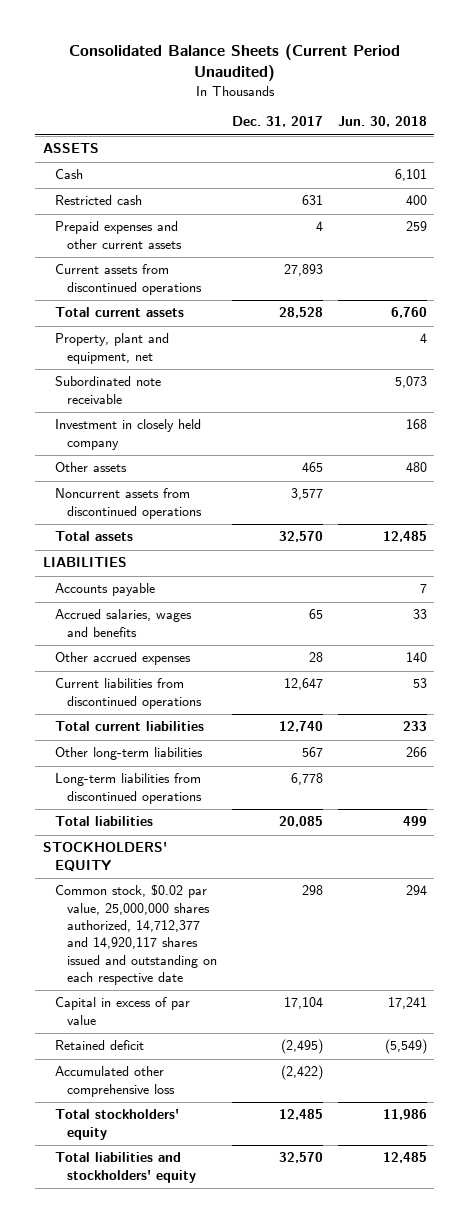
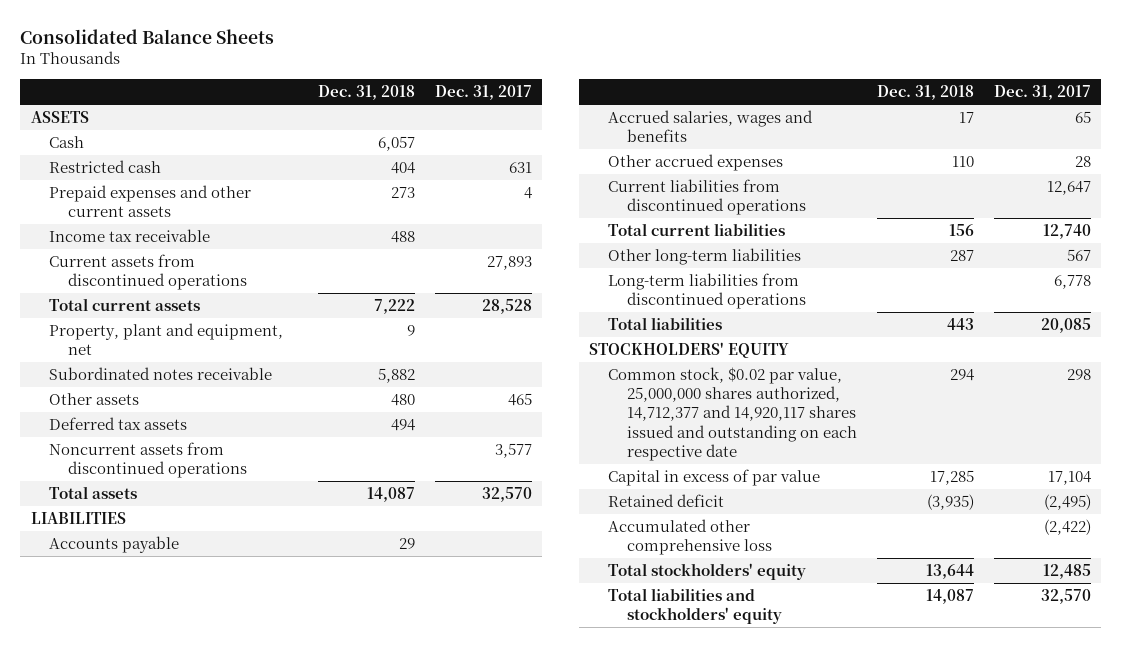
- Consolidated Balance Sheets (Current Period Unaudited)
+ Consolidated Balance Sheets
- | Dec. 31, 2017 | Jun. 30, 2018
+ | Dec. 31, 2018 | Dec. 31, 2017
+ Income tax receivable | 488 |
- Subordinated note receivable | | 5,073
- Investment in closely held company | | 168
+ Subordinated notes receivable | 5,882 |
+ Deferred tax assets | 494 |

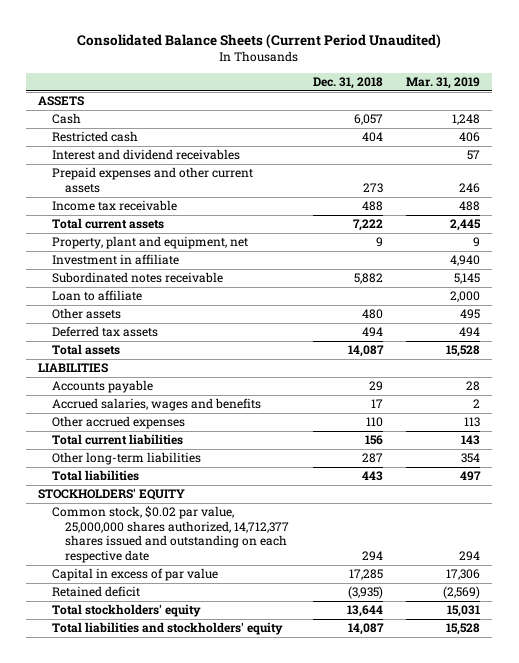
- Consolidated Balance Sheets
+ Consolidated Balance Sheets (Current Period Unaudited)
- | Dec. 31, 2018 | Dec. 31, 2017
+ | Dec. 31, 2018 | Mar. 31, 2019
+ Interest and dividend receivables | | 57
- Current assets from discontinued operations | | 27,893
+ Investment in affiliate | | 4,940
+ Loan to affiliate | | 2,000
- Noncurrent assets from discontinued operations | | 3,577
- Current liabilities from discontinued operations | | 12,647
- Long-term liabilities from discontinued operations | | 6,778
- Common stock, $0.02 par value, 25,000,000 shares authorized, 14,712,377 and 14,920,117 shares issued and outstanding on each respective date | 294 | 298
+ Common stock, $0.02 par value, 25,000,000 shares authorized, 14,712,377 shares issued and outstanding on each respective date | 294 | 294
- Accumulated other comprehensive loss | | (2,422)

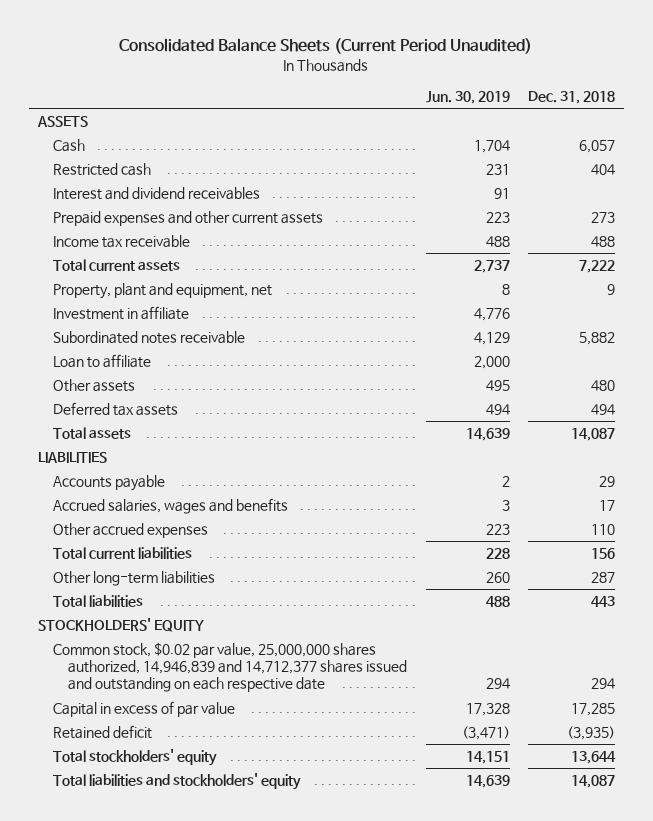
- | Dec. 31, 2018 | Mar. 31, 2019
+ | Jun. 30, 2019 | Dec. 31, 2018
- Common stock, $0.02 par value, 25,000,000 shares authorized, 14,712,377 shares issued and outstanding on each respective date | 294 | 294
+ Common stock, $0.02 par value, 25,000,000 shares authorized, 14,946,839 and 14,712,377 shares issued and outstanding on each respective date | 294 | 294

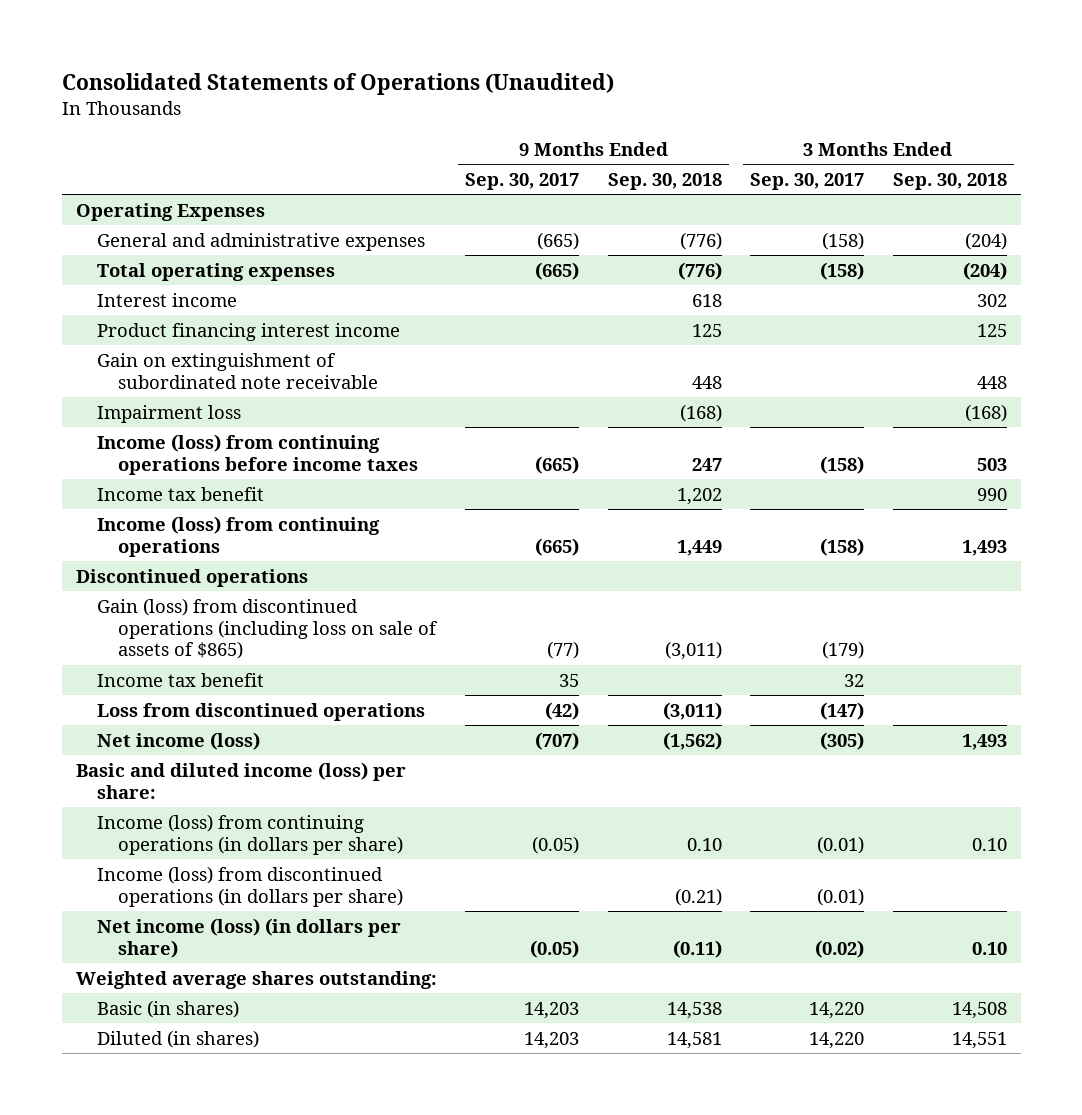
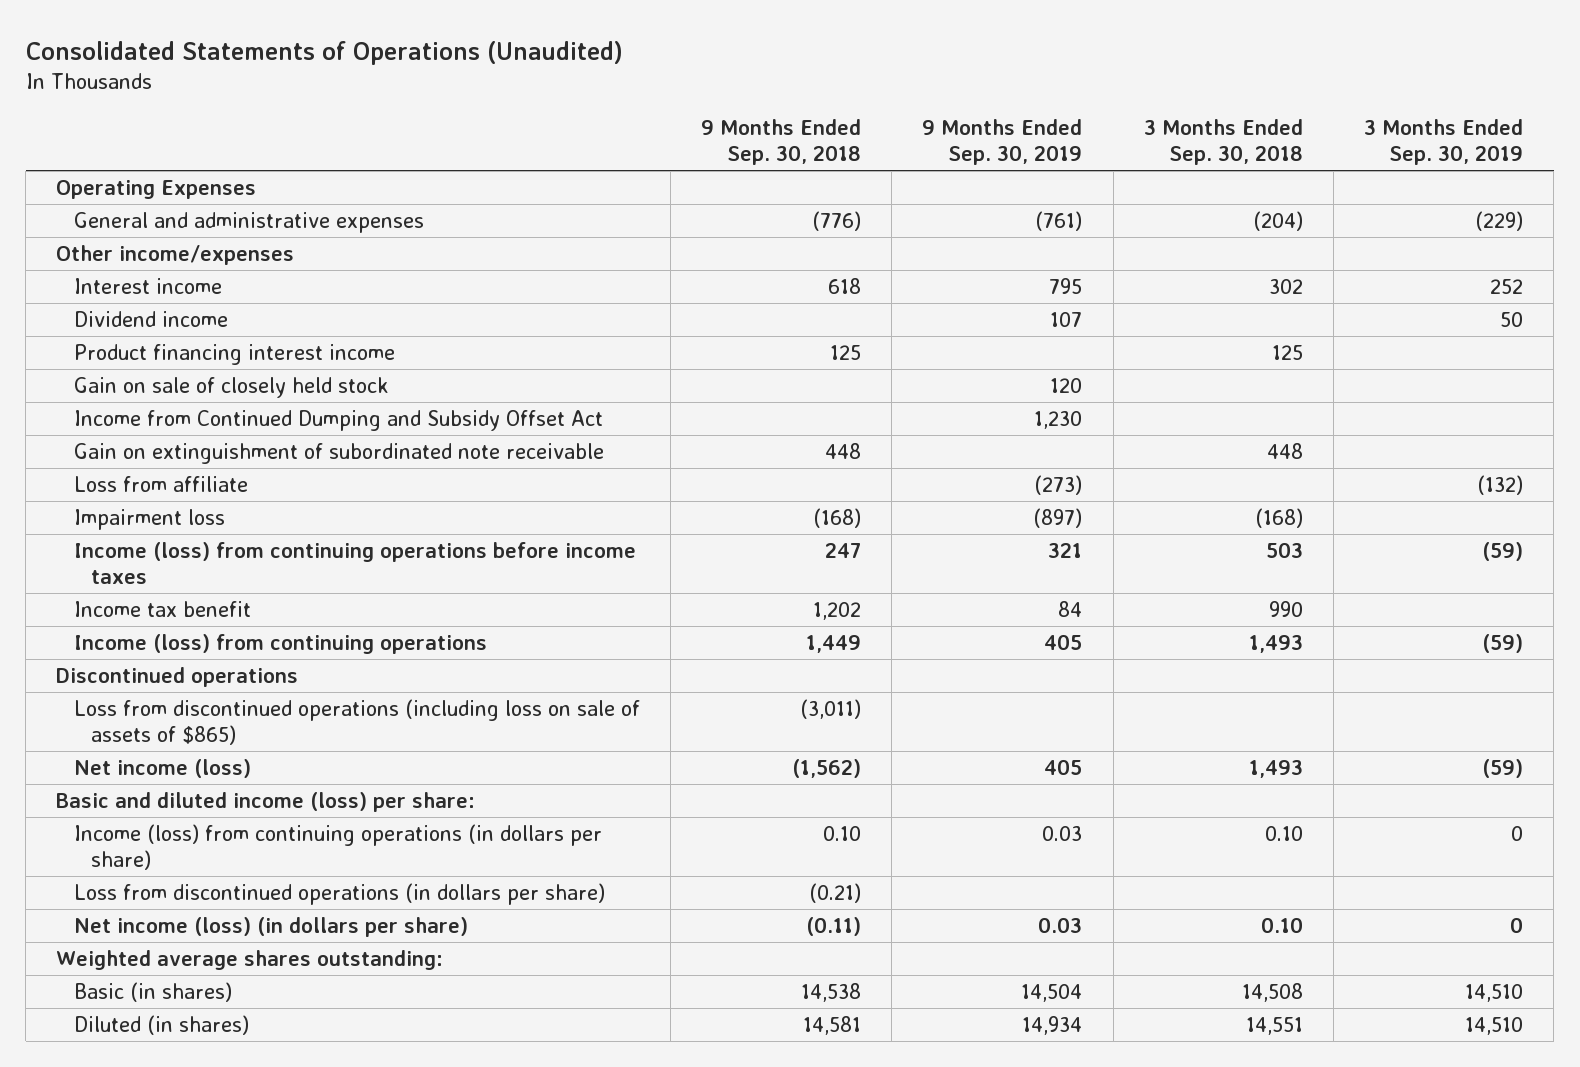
- | 9 Months Ended Sep. 30, 2017 | 9 Months Ended Sep. 30, 2018 | 3 Months Ended Sep. 30, 2017 | 3 Months Ended Sep. 30, 2018
+ | 9 Months Ended Sep. 30, 2018 | 9 Months Ended Sep. 30, 2019 | 3 Months Ended Sep. 30, 2018 | 3 Months Ended Sep. 30, 2019
- Total operating expenses | (665) | (776) | (158) | (204)
+ Other income/expenses
+ Dividend income | | 107 | | 50
+ Gain on sale of closely held stock | | 120 | |
+ Income from Continued Dumping and Subsidy Offset Act | | 1,230 | |
+ Loss from affiliate | | (273) | | (132)
- Gain (loss) from discontinued operations (including loss on sale of assets of $865) | (77) | (3,011) | (179) |
- Income tax benefit | 35 | | 32 |
- Loss from discontinued operations | (42) | (3,011) | (147) |
+ Loss from discontinued operations (including loss on sale of assets of $865) | (3,011) | | |
- Income (loss) from discontinued operations (in dollars per share) | | (0.21) | (0.01) |
+ Loss from discontinued operations (in dollars per share) | (0.21) | | |

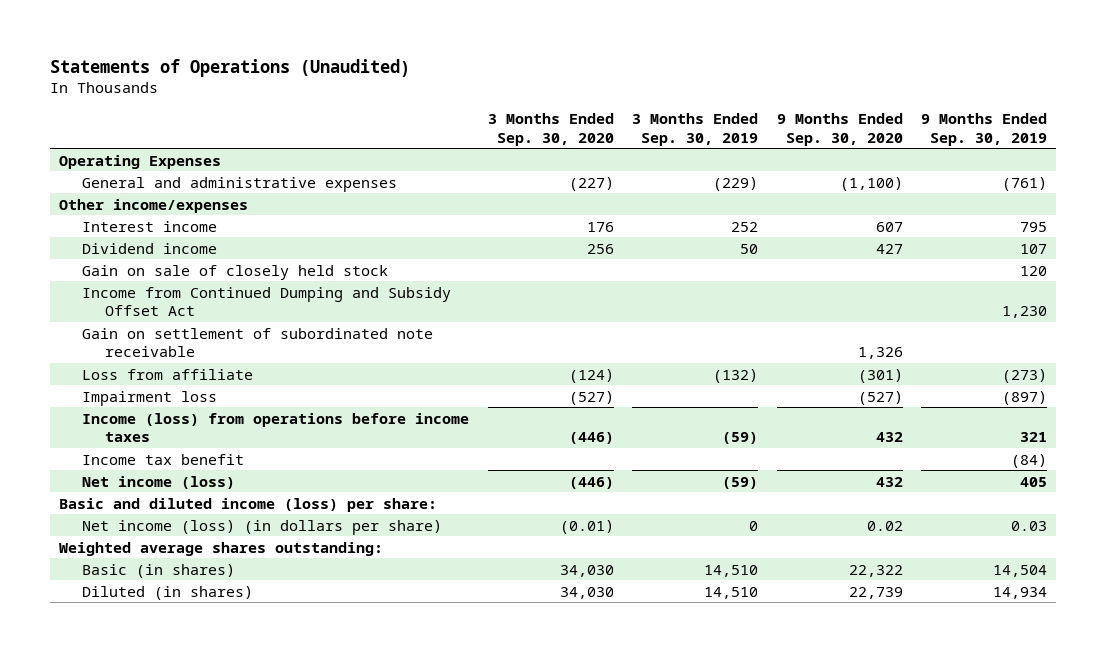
- Consolidated Statements of Operations (Unaudited)
+ Statements of Operations (Unaudited)
- | 9 Months Ended Sep. 30, 2018 | 9 Months Ended Sep. 30, 2019 | 3 Months Ended Sep. 30, 2018 | 3 Months Ended Sep. 30, 2019
+ | 3 Months Ended Sep. 30, 2020 | 3 Months Ended Sep. 30, 2019 | 9 Months Ended Sep. 30, 2020 | 9 Months Ended Sep. 30, 2019
- Product financing interest income | 125 | | 125 |
- Gain on extinguishment of subordinated note receivable | 448 | | 448 |
+ Gain on settlement of subordinated note receivable | | | 1,326 |
- Income (loss) from continuing operations before income taxes | 247 | 321 | 503 | (59)
- Income tax benefit | 1,202 | 84 | 990 |
- Income (loss) from continuing operations | 1,449 | 405 | 1,493 | (59)
- Discontinued operations
- Loss from discontinued operations (including loss on sale of assets of $865) | (3,011) | | |
+ Income (loss) from operations before income taxes | (446) | (59) | 432 | 321
+ Income tax benefit | | | | (84)
- Income (loss) from continuing operations (in dollars per share) | 0.10 | 0.03 | 0.10 | 0
- Loss from discontinued operations (in dollars per share) | (0.21) | | |

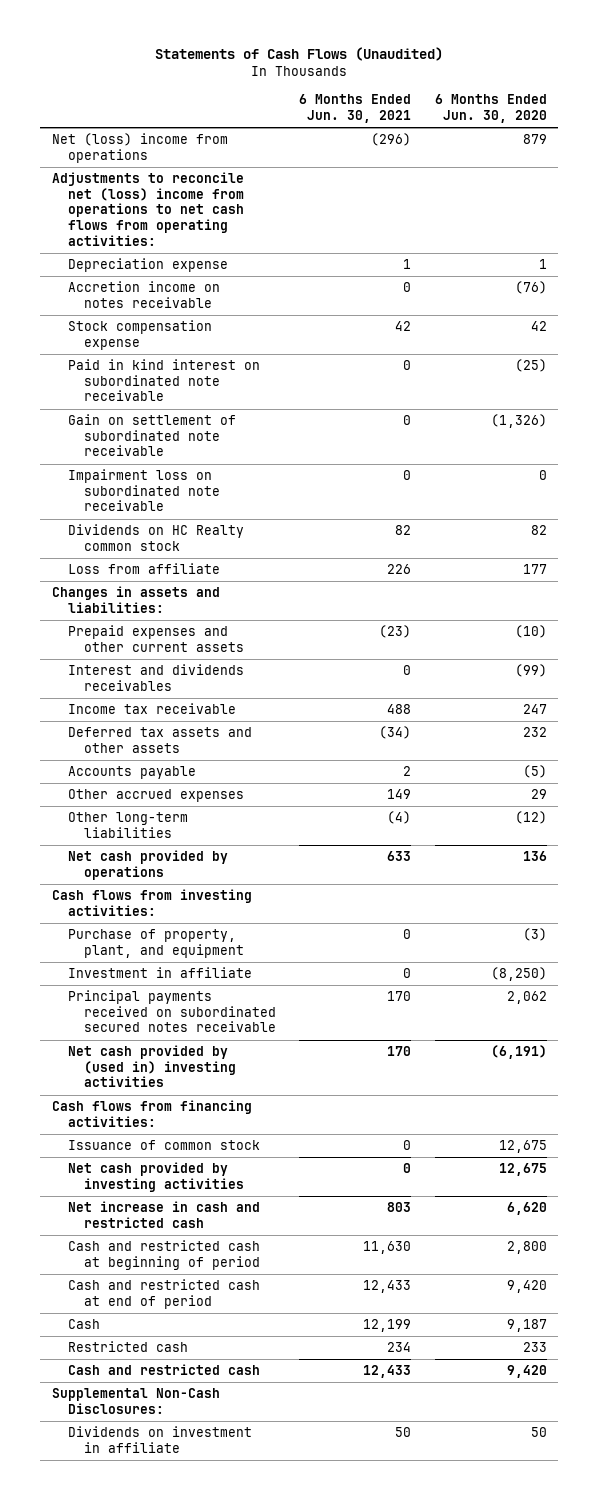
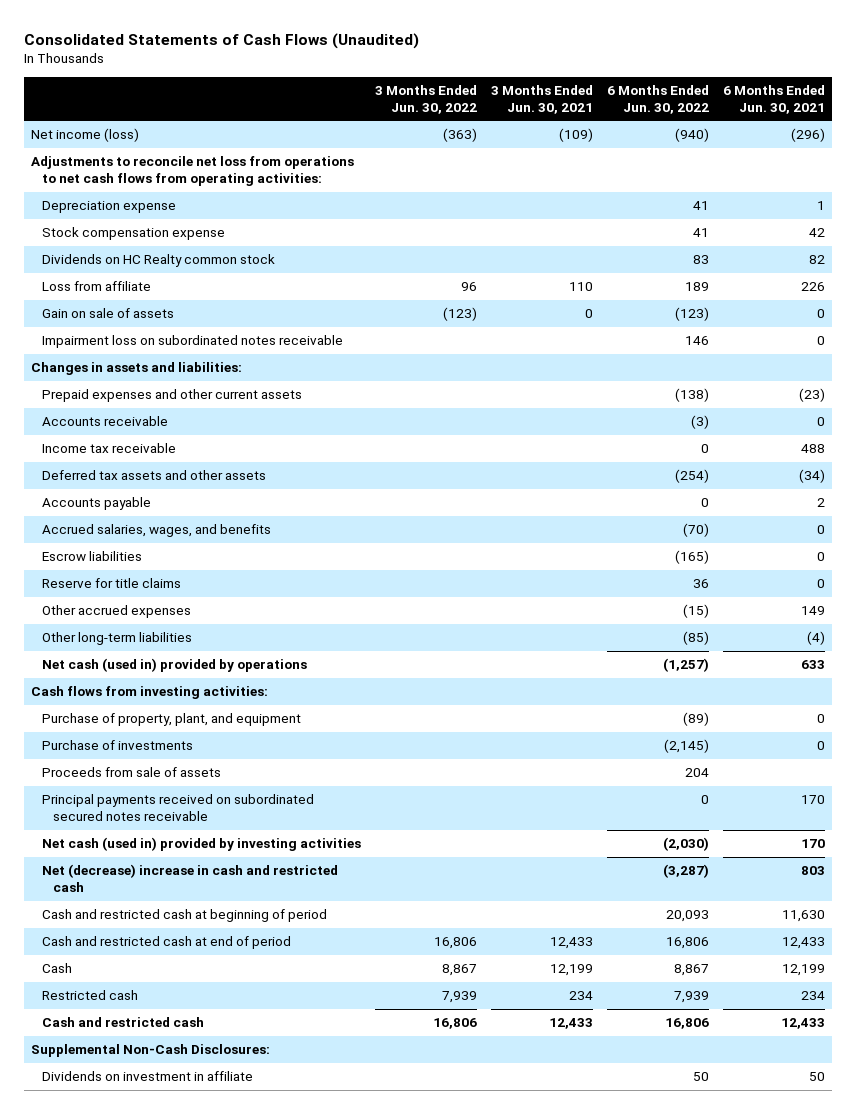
- Statements of Cash Flows (Unaudited)
+ Consolidated Statements of Cash Flows (Unaudited)
- | 6 Months Ended Jun. 30, 2021 | 6 Months Ended Jun. 30, 2020
+ | 3 Months Ended Jun. 30, 2022 | 3 Months Ended Jun. 30, 2021 | 6 Months Ended Jun. 30, 2022 | 6 Months Ended Jun. 30, 2021
- Net (loss) income from operations | (296) | 879
- Adjustments to reconcile net (loss) income from operations to net cash flows from operating activities:
+ Net income (loss) | (363) | (109) | (940) | (296)
+ Adjustments to reconcile net loss from operations to net cash flows from operating activities:
- Accretion income on notes receivable | 0 | (76)
- Paid in kind interest on subordinated note receivable | 0 | (25)
- Gain on settlement of subordinated note receivable | 0 | (1,326)
- Impairment loss on subordinated note receivable | 0 | 0
+ Gain on sale of assets | (123) | 0 | (123) | 0
+ Impairment loss on subordinated notes receivable | | | 146 | 0
- Interest and dividends receivables | 0 | (99)
+ Accounts receivable | | | (3) | 0
+ Accrued salaries, wages, and benefits | | | (70) | 0
+ Escrow liabilities | | | (165) | 0
+ Reserve for title claims | | | 36 | 0
- Net cash provided by operations | 633 | 136
+ Net cash (used in) provided by operations | | | (1,257) | 633
- Investment in affiliate | 0 | (8,250)
+ Purchase of investments | | | (2,145) | 0
+ Proceeds from sale of assets | | | 204 |
- Net cash provided by (used in) investing activities | 170 | (6,191)
- Cash flows from financing activities:
- Issuance of common stock | 0 | 12,675
- Net cash provided by investing activities | 0 | 12,675
- Net increase in cash and restricted cash | 803 | 6,620
+ Net cash (used in) provided by investing activities | | | (2,030) | 170
+ Net (decrease) increase in cash and restricted cash | | | (3,287) | 803

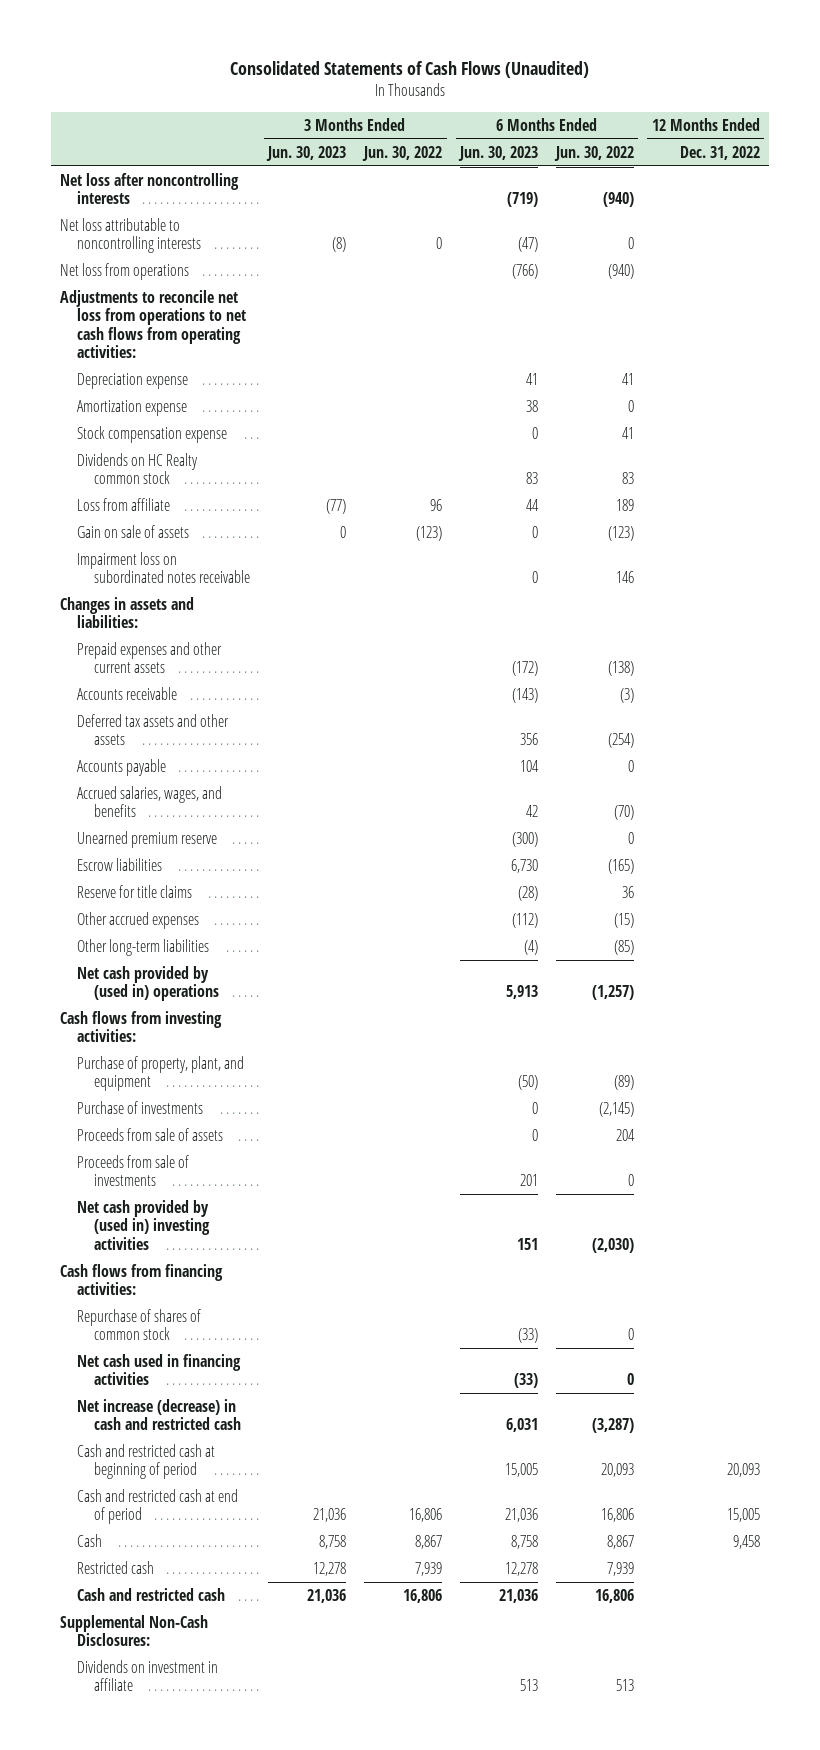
- | 3 Months Ended Jun. 30, 2022 | 3 Months Ended Jun. 30, 2021 | 6 Months Ended Jun. 30, 2022 | 6 Months Ended Jun. 30, 2021
+ | 3 Months Ended Jun. 30, 2023 | 3 Months Ended Jun. 30, 2022 | 6 Months Ended Jun. 30, 2023 | 6 Months Ended Jun. 30, 2022 | 12 Months Ended Dec. 31, 2022
- Net income (loss) | (363) | (109) | (940) | (296)
+ Net loss after noncontrolling interests | | | (719) | (940) |
+ Net loss attributable to noncontrolling interests | (8) | 0 | (47) | 0 |
+ Net loss from operations | | | (766) | (940) |
+ Amortization expense | | | 38 | 0 |
- Income tax receivable | | | 0 | 488
+ Unearned premium reserve | | | (300) | 0 |
- Net cash (used in) provided by operations | | | (1,257) | 633
+ Net cash provided by (used in) operations | | | 5,913 | (1,257) |
- Principal payments received on subordinated secured notes receivable | | | 0 | 170
- Net cash (used in) provided by investing activities | | | (2,030) | 170
- Net (decrease) increase in cash and restricted cash | | | (3,287) | 803
+ Proceeds from sale of investments | | | 201 | 0 |
+ Net cash provided by (used in) investing activities | | | 151 | (2,030) |
+ Cash flows from financing activities:
+ Repurchase of shares of common stock | | | (33) | 0 |
+ Net cash used in financing activities | | | (33) | 0 |
+ Net increase (decrease) in cash and restricted cash | | | 6,031 | (3,287) |
- Dividends on investment in affiliate | | | 50 | 50
+ Dividends on investment in affiliate | | | 513 | 513 |

